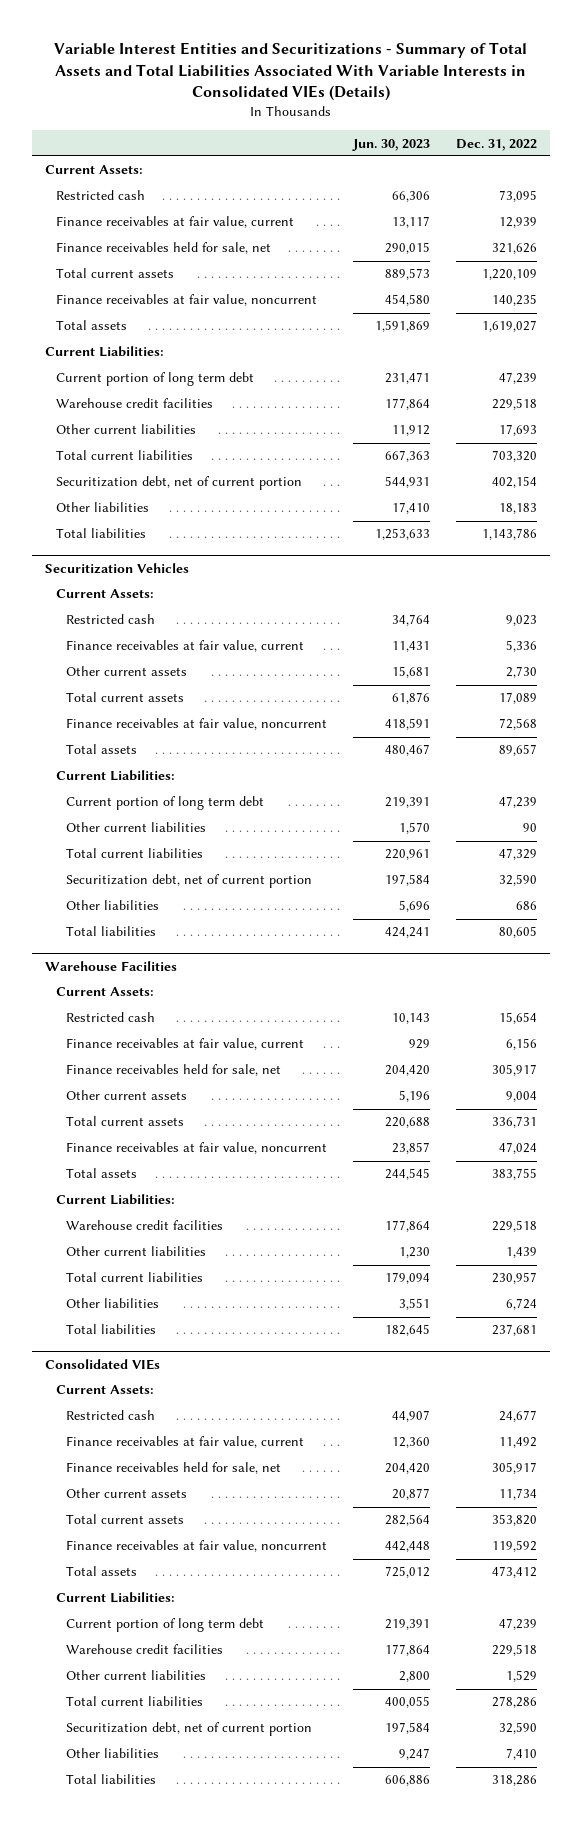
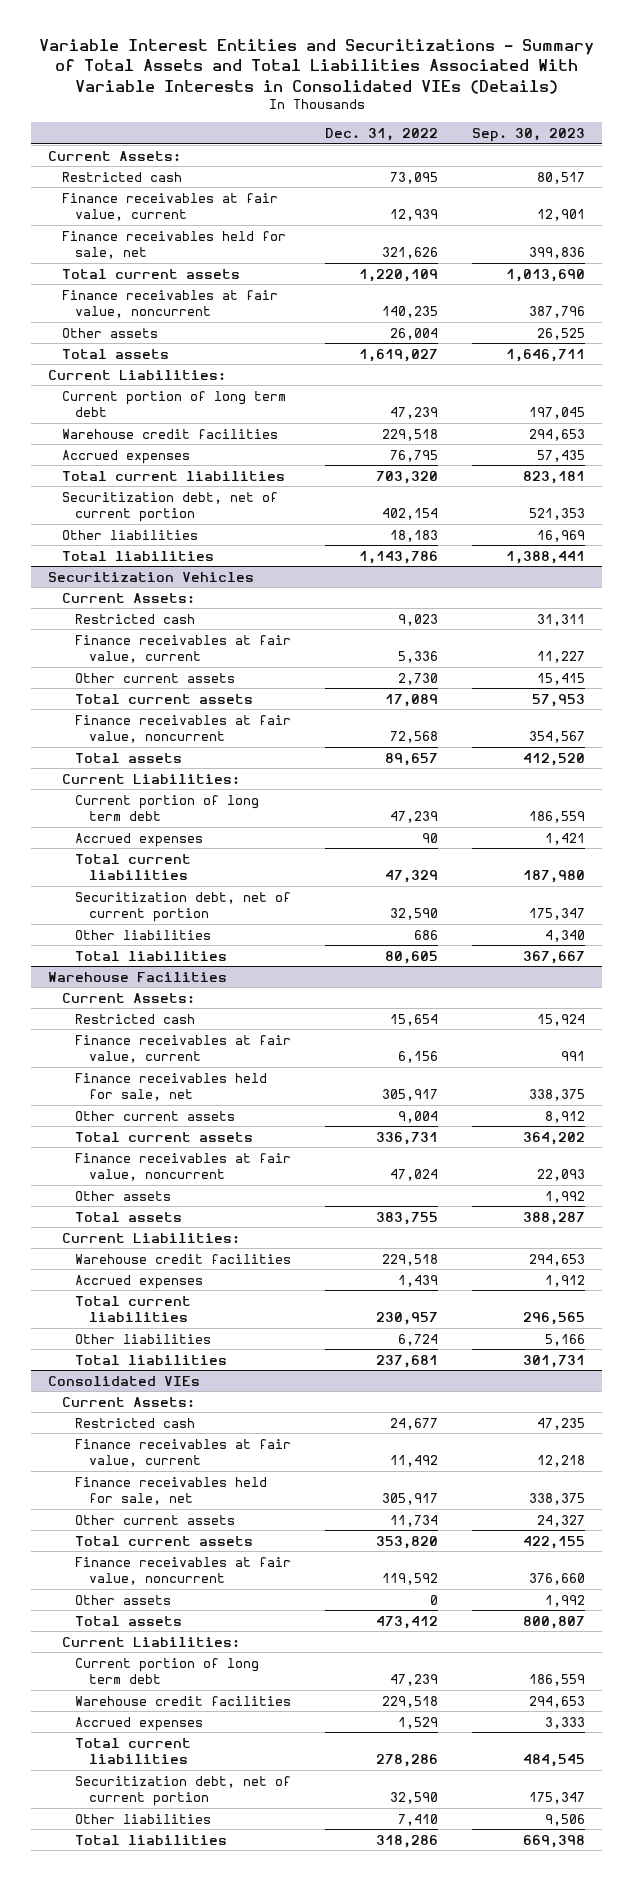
- | Jun. 30, 2023 | Dec. 31, 2022
+ | Dec. 31, 2022 | Sep. 30, 2023
+ Other assets | 26,004 | 26,525
- Other current liabilities | 11,912 | 17,693
+ Accrued expenses | 76,795 | 57,435
@ Securitization Vehicles
- Other current liabilities | 1,570 | 90
+ Accrued expenses | 90 | 1,421
@ Warehouse Facilities
+ Other assets | | 1,992
- Other current liabilities | 1,230 | 1,439
+ Accrued expenses | 1,439 | 1,912
@ Consolidated VIEs
+ Other assets | 0 | 1,992
- Other current liabilities | 2,800 | 1,529
+ Accrued expenses | 1,529 | 3,333

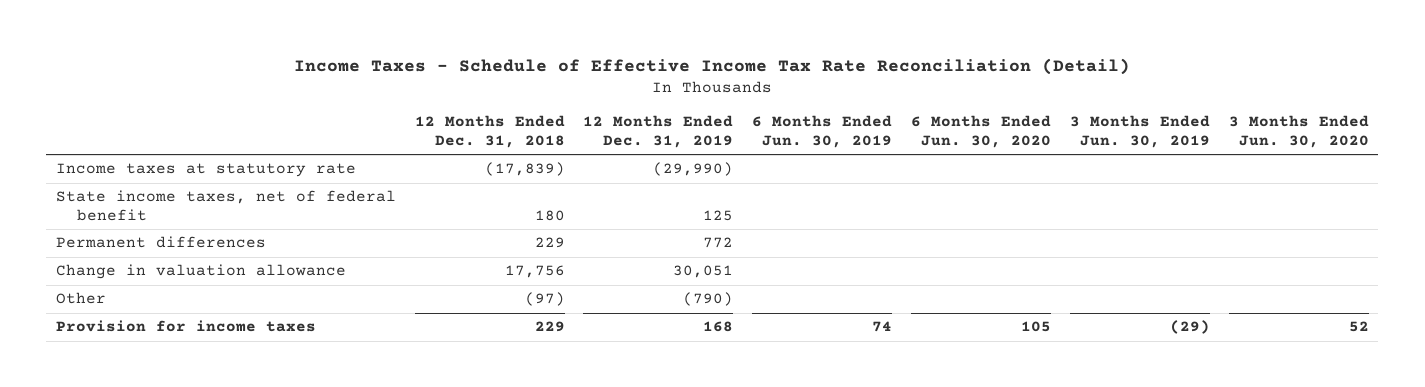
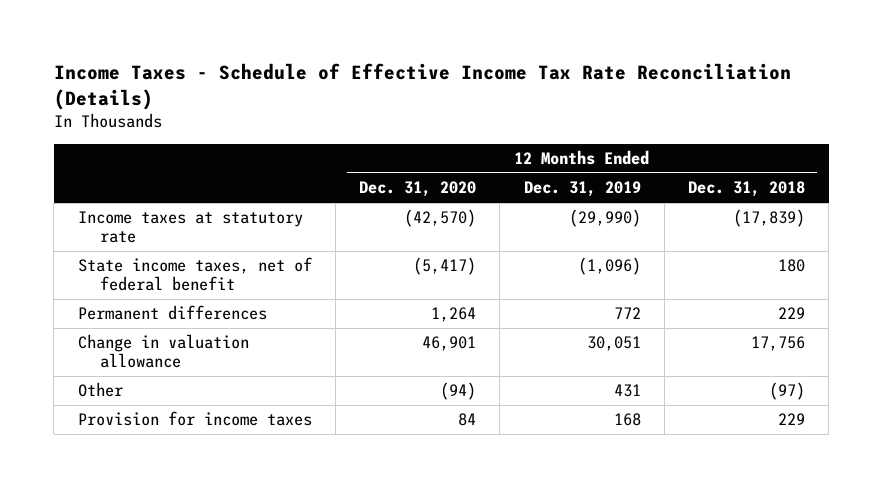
- Income Taxes - Schedule of Effective Income Tax Rate Reconciliation (Detail)
+ Income Taxes - Schedule of Effective Income Tax Rate Reconciliation (Details)
- | 12 Months Ended Dec. 31, 2018 | 12 Months Ended Dec. 31, 2019 | 6 Months Ended Jun. 30, 2019 | 6 Months Ended Jun. 30, 2020 | 3 Months Ended Jun. 30, 2019 | 3 Months Ended Jun. 30, 2020
+ | 12 Months Ended Dec. 31, 2020 | 12 Months Ended Dec. 31, 2019 | 12 Months Ended Dec. 31, 2018
- State income taxes, net of federal benefit | 180 | 125 | | | |
+ State income taxes, net of federal benefit | (5,417) | (1,096) | 180
- Other | (97) | (790) | | | |
+ Other | (94) | 431 | (97)

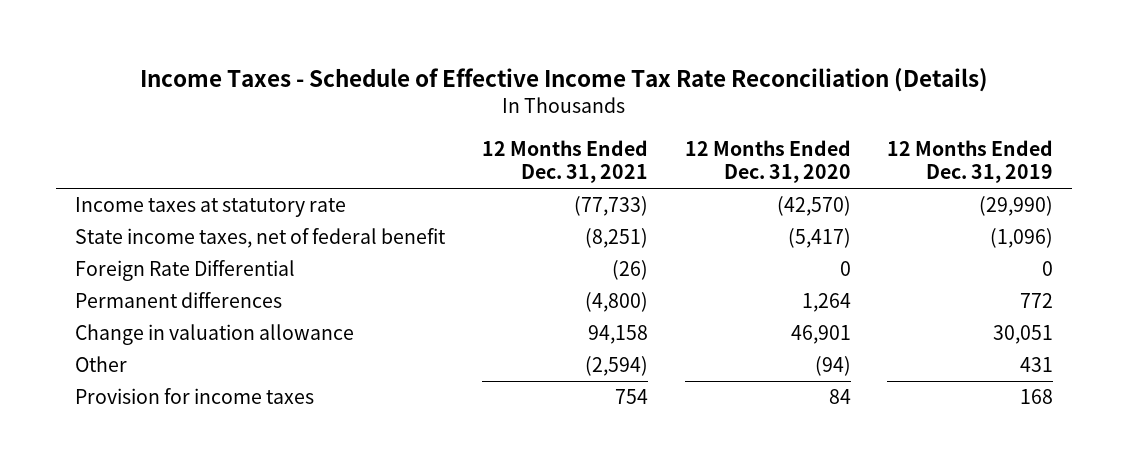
- | 12 Months Ended Dec. 31, 2020 | 12 Months Ended Dec. 31, 2019 | 12 Months Ended Dec. 31, 2018
+ | 12 Months Ended Dec. 31, 2021 | 12 Months Ended Dec. 31, 2020 | 12 Months Ended Dec. 31, 2019
+ Foreign Rate Differential | (26) | 0 | 0

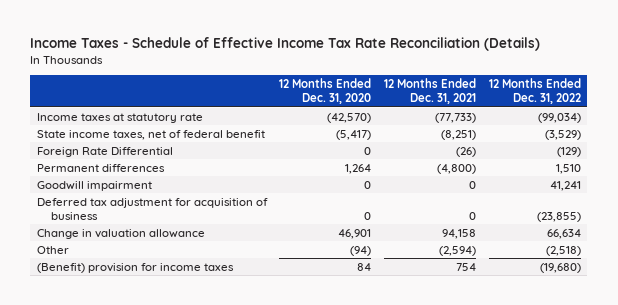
- | 12 Months Ended Dec. 31, 2021 | 12 Months Ended Dec. 31, 2020 | 12 Months Ended Dec. 31, 2019
+ | 12 Months Ended Dec. 31, 2020 | 12 Months Ended Dec. 31, 2021 | 12 Months Ended Dec. 31, 2022
+ Goodwill impairment | 0 | 0 | 41,241
+ Deferred tax adjustment for acquisition of business | 0 | 0 | (23,855)
- Provision for income taxes | 754 | 84 | 168
+ (Benefit) provision for income taxes | 84 | 754 | (19,680)

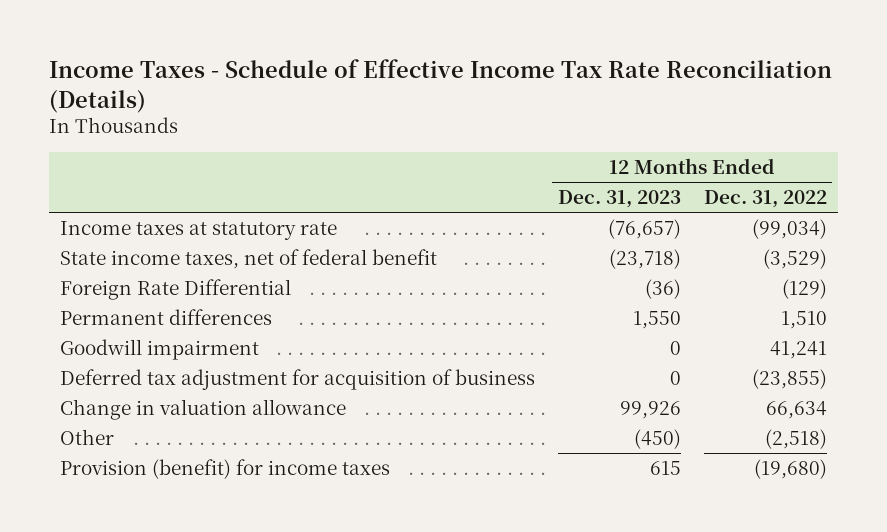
- | 12 Months Ended Dec. 31, 2020 | 12 Months Ended Dec. 31, 2021 | 12 Months Ended Dec. 31, 2022
+ | 12 Months Ended Dec. 31, 2023 | 12 Months Ended Dec. 31, 2022
- (Benefit) provision for income taxes | 84 | 754 | (19,680)
+ Provision (benefit) for income taxes | 615 | (19,680)

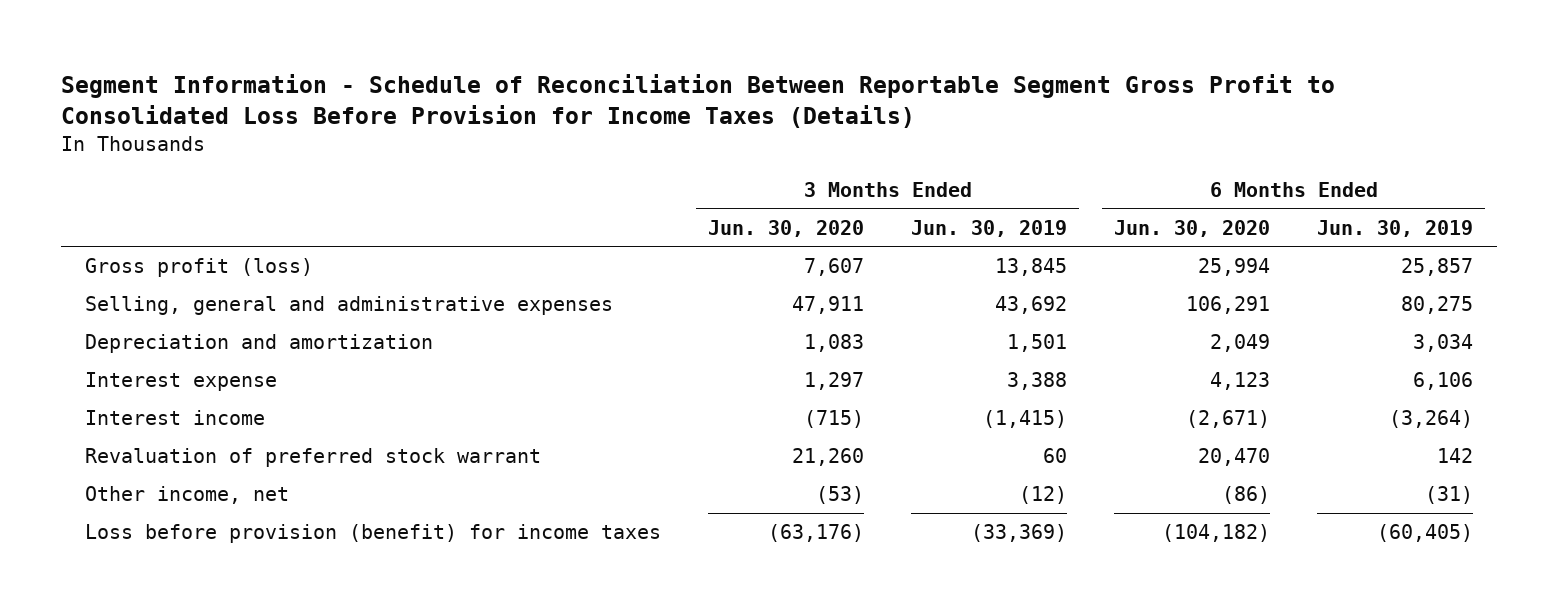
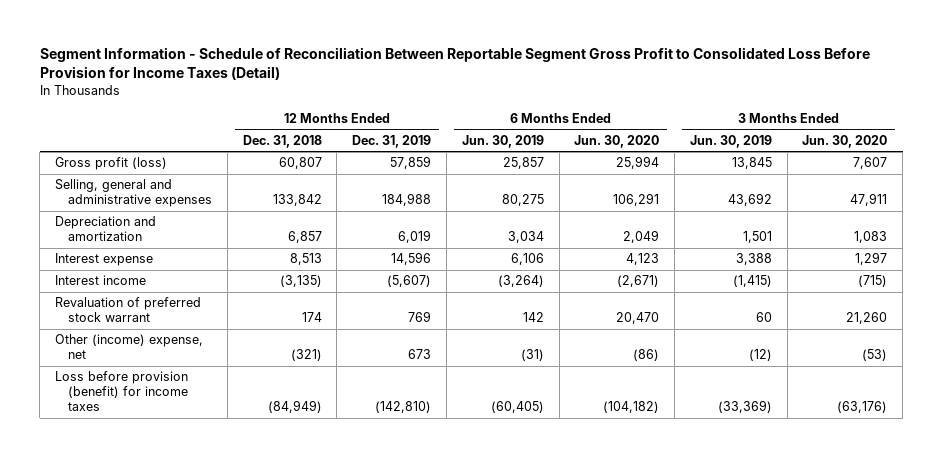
- Segment Information - Schedule of Reconciliation Between Reportable Segment Gross Profit to Consolidated Loss Before Provision for Income Taxes (Details)
+ Segment Information - Schedule of Reconciliation Between Reportable Segment Gross Profit to Consolidated Loss Before Provision for Income Taxes (Detail)
- | 3 Months Ended Jun. 30, 2020 | 3 Months Ended Jun. 30, 2019 | 6 Months Ended Jun. 30, 2020 | 6 Months Ended Jun. 30, 2019
+ | 12 Months Ended Dec. 31, 2018 | 12 Months Ended Dec. 31, 2019 | 6 Months Ended Jun. 30, 2019 | 6 Months Ended Jun. 30, 2020 | 3 Months Ended Jun. 30, 2019 | 3 Months Ended Jun. 30, 2020
- Other income, net | (53) | (12) | (86) | (31)
+ Other (income) expense, net | (321) | 673 | (31) | (86) | (12) | (53)

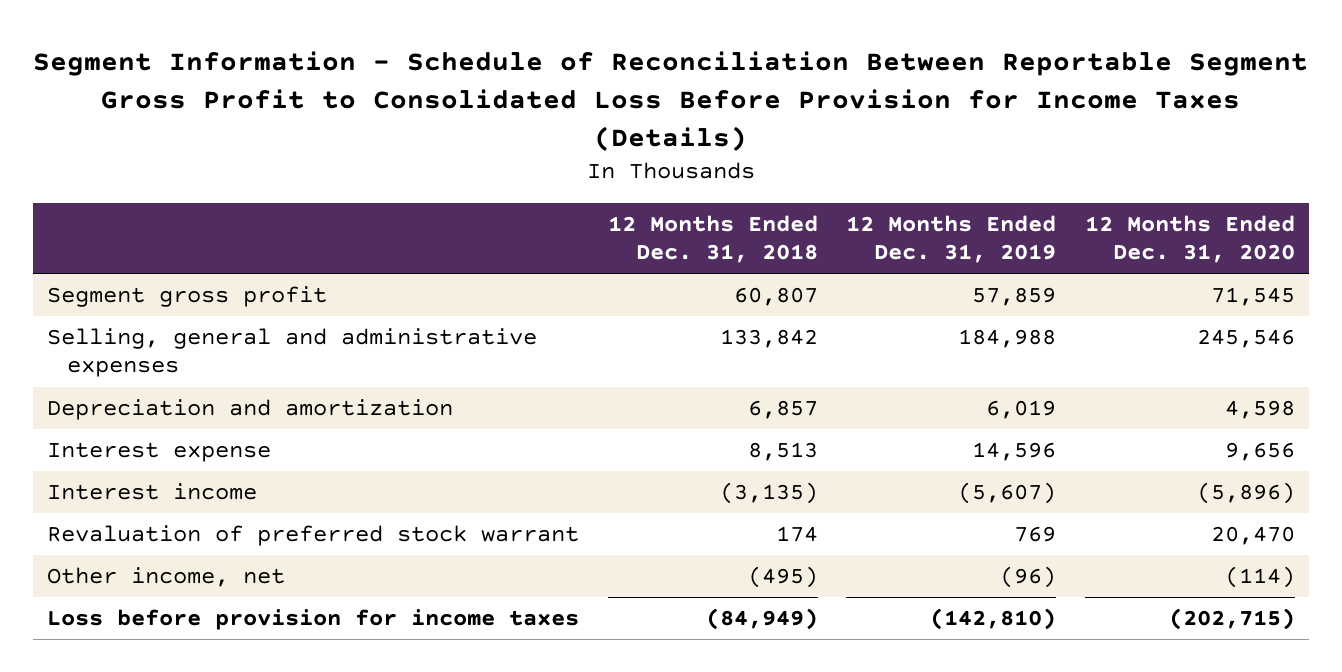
- Segment Information - Schedule of Reconciliation Between Reportable Segment Gross Profit to Consolidated Loss Before Provision for Income Taxes (Detail)
+ Segment Information - Schedule of Reconciliation Between Reportable Segment Gross Profit to Consolidated Loss Before Provision for Income Taxes (Details)
- | 12 Months Ended Dec. 31, 2018 | 12 Months Ended Dec. 31, 2019 | 6 Months Ended Jun. 30, 2019 | 6 Months Ended Jun. 30, 2020 | 3 Months Ended Jun. 30, 2019 | 3 Months Ended Jun. 30, 2020
+ | 12 Months Ended Dec. 31, 2018 | 12 Months Ended Dec. 31, 2019 | 12 Months Ended Dec. 31, 2020
- Gross profit (loss) | 60,807 | 57,859 | 25,857 | 25,994 | 13,845 | 7,607
+ Segment gross profit | 60,807 | 57,859 | 71,545
- Other (income) expense, net | (321) | 673 | (31) | (86) | (12) | (53)
- Loss before provision (benefit) for income taxes | (84,949) | (142,810) | (60,405) | (104,182) | (33,369) | (63,176)
+ Other income, net | (495) | (96) | (114)
+ Loss before provision for income taxes | (84,949) | (142,810) | (202,715)

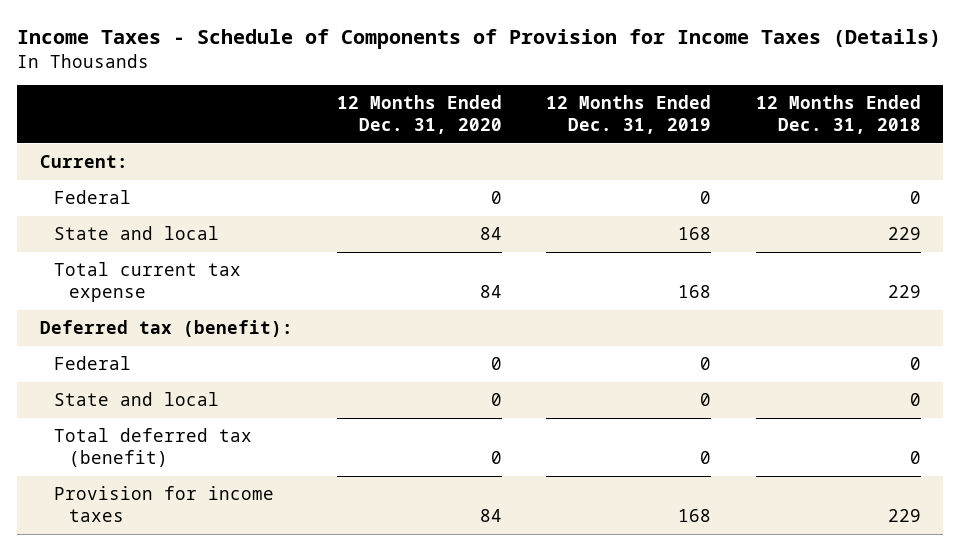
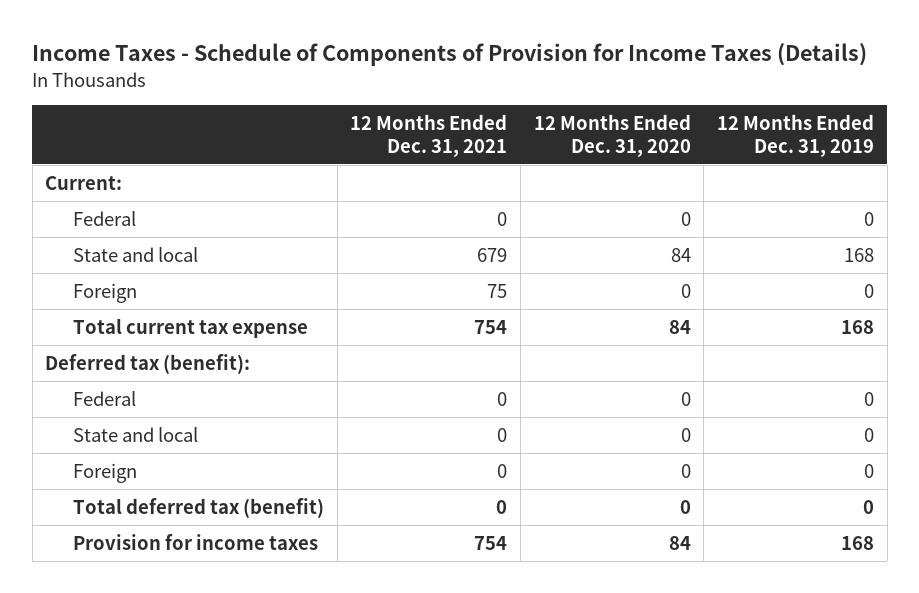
- | 12 Months Ended Dec. 31, 2020 | 12 Months Ended Dec. 31, 2019 | 12 Months Ended Dec. 31, 2018
+ | 12 Months Ended Dec. 31, 2021 | 12 Months Ended Dec. 31, 2020 | 12 Months Ended Dec. 31, 2019
+ Foreign | 75 | 0 | 0
+ Foreign | 0 | 0 | 0

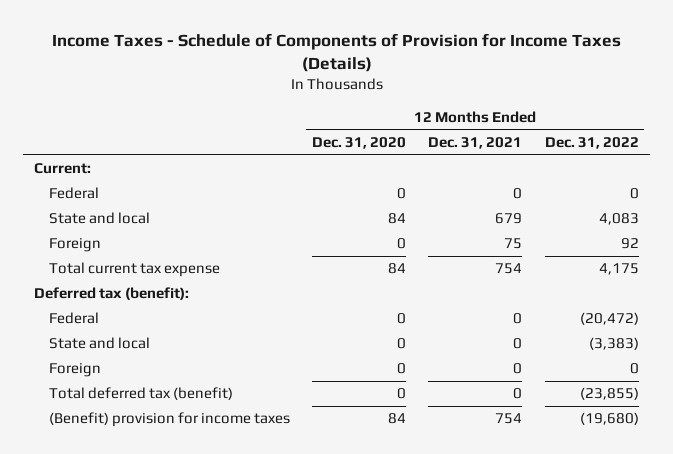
- | 12 Months Ended Dec. 31, 2021 | 12 Months Ended Dec. 31, 2020 | 12 Months Ended Dec. 31, 2019
+ | 12 Months Ended Dec. 31, 2020 | 12 Months Ended Dec. 31, 2021 | 12 Months Ended Dec. 31, 2022
- Provision for income taxes | 754 | 84 | 168
+ (Benefit) provision for income taxes | 84 | 754 | (19,680)

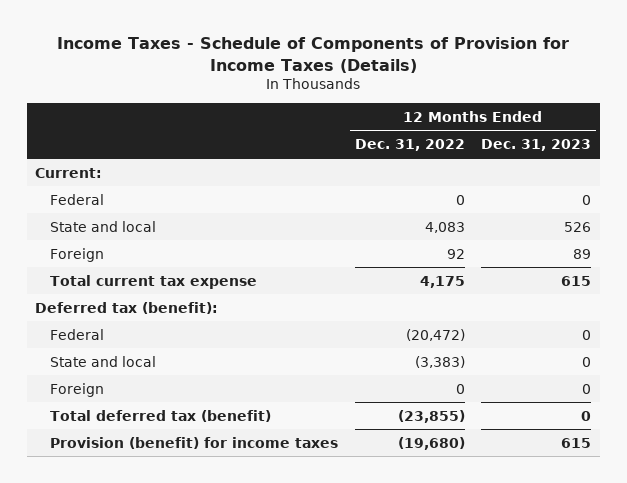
- | 12 Months Ended Dec. 31, 2020 | 12 Months Ended Dec. 31, 2021 | 12 Months Ended Dec. 31, 2022
+ | 12 Months Ended Dec. 31, 2022 | 12 Months Ended Dec. 31, 2023
- (Benefit) provision for income taxes | 84 | 754 | (19,680)
+ Provision (benefit) for income taxes | (19,680) | 615

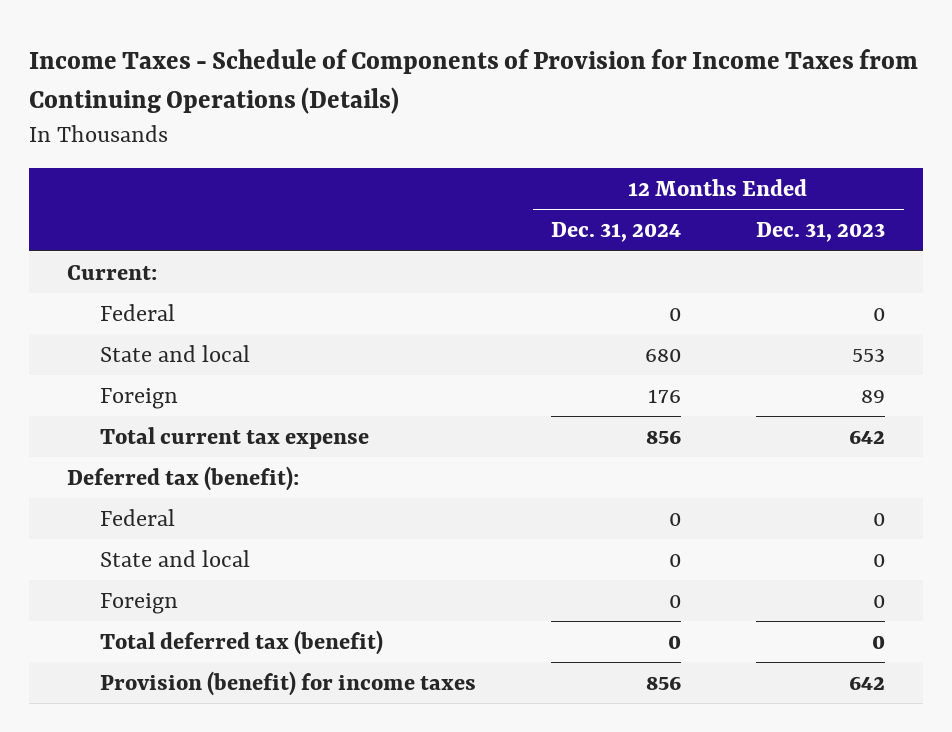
- Income Taxes - Schedule of Components of Provision for Income Taxes (Details)
+ Income Taxes - Schedule of Components of Provision for Income Taxes from Continuing Operations (Details)
- | 12 Months Ended Dec. 31, 2022 | 12 Months Ended Dec. 31, 2023
+ | 12 Months Ended Dec. 31, 2024 | 12 Months Ended Dec. 31, 2023
- State and local | 4,083 | 526
+ State and local | 680 | 553
- Total current tax expense | 4,175 | 615
+ Total current tax expense | 856 | 642
- Provision (benefit) for income taxes | (19,680) | 615
+ Provision (benefit) for income taxes | 856 | 642

